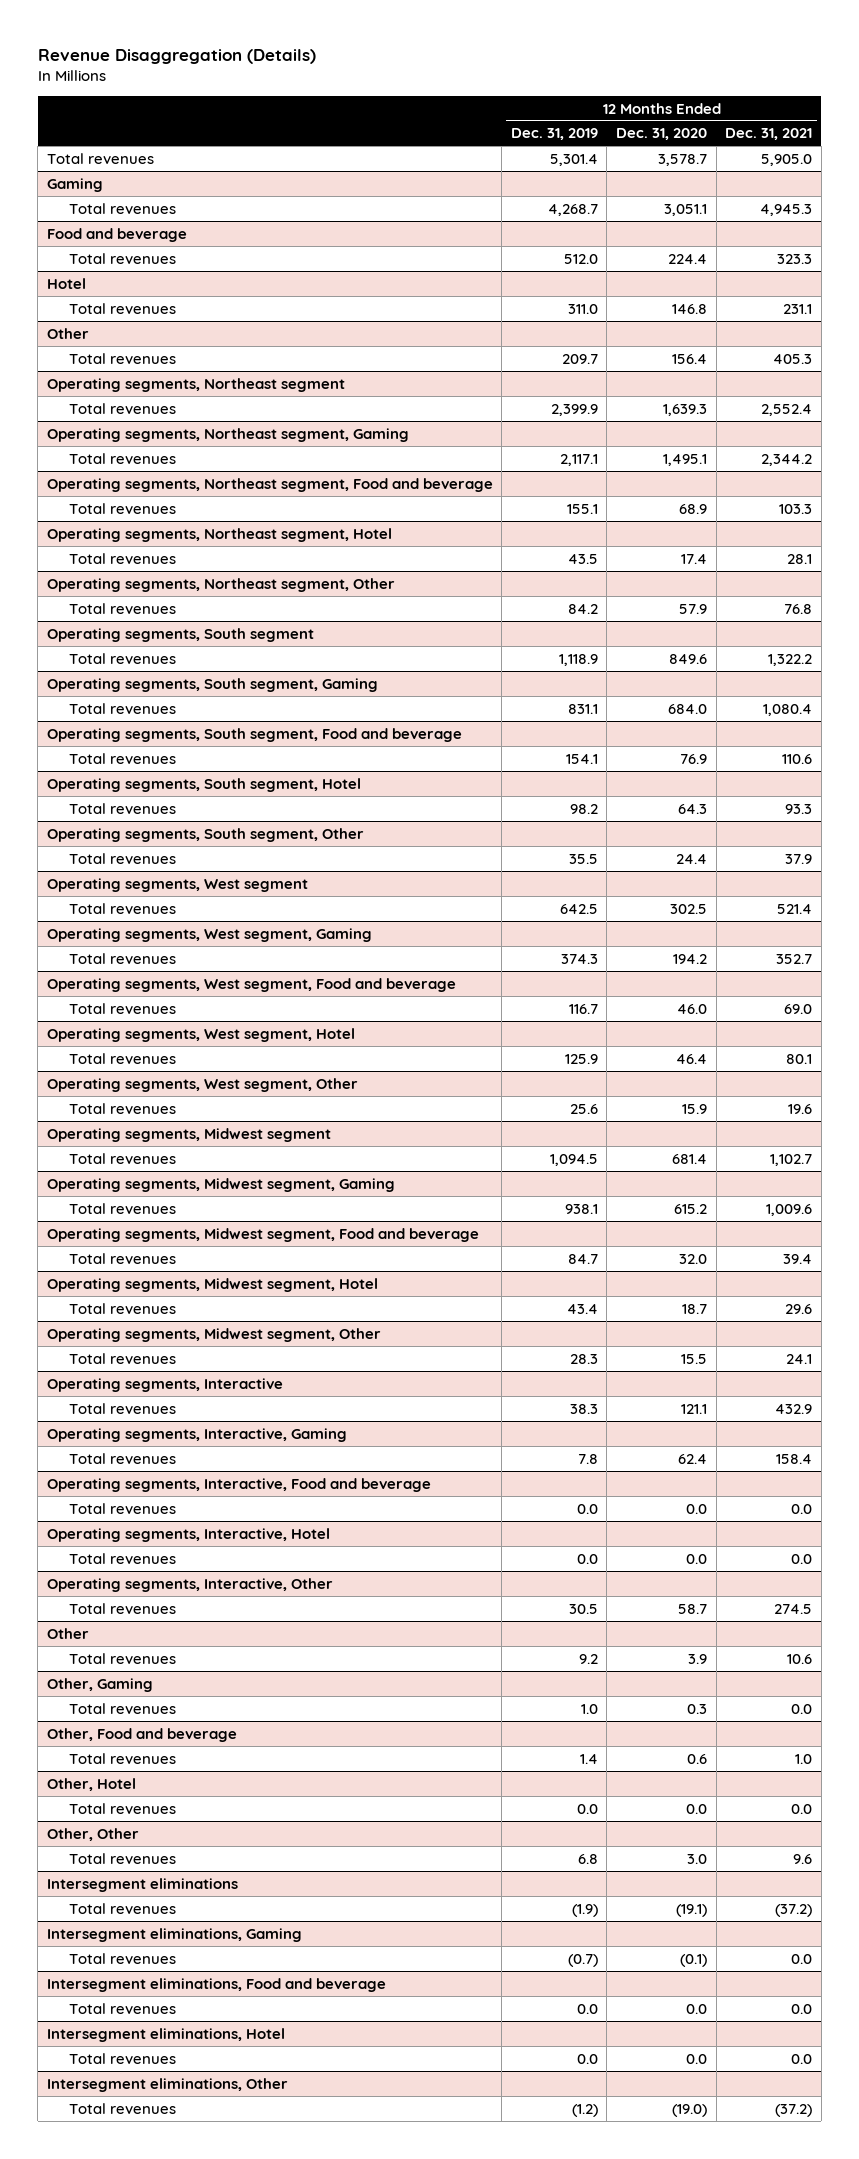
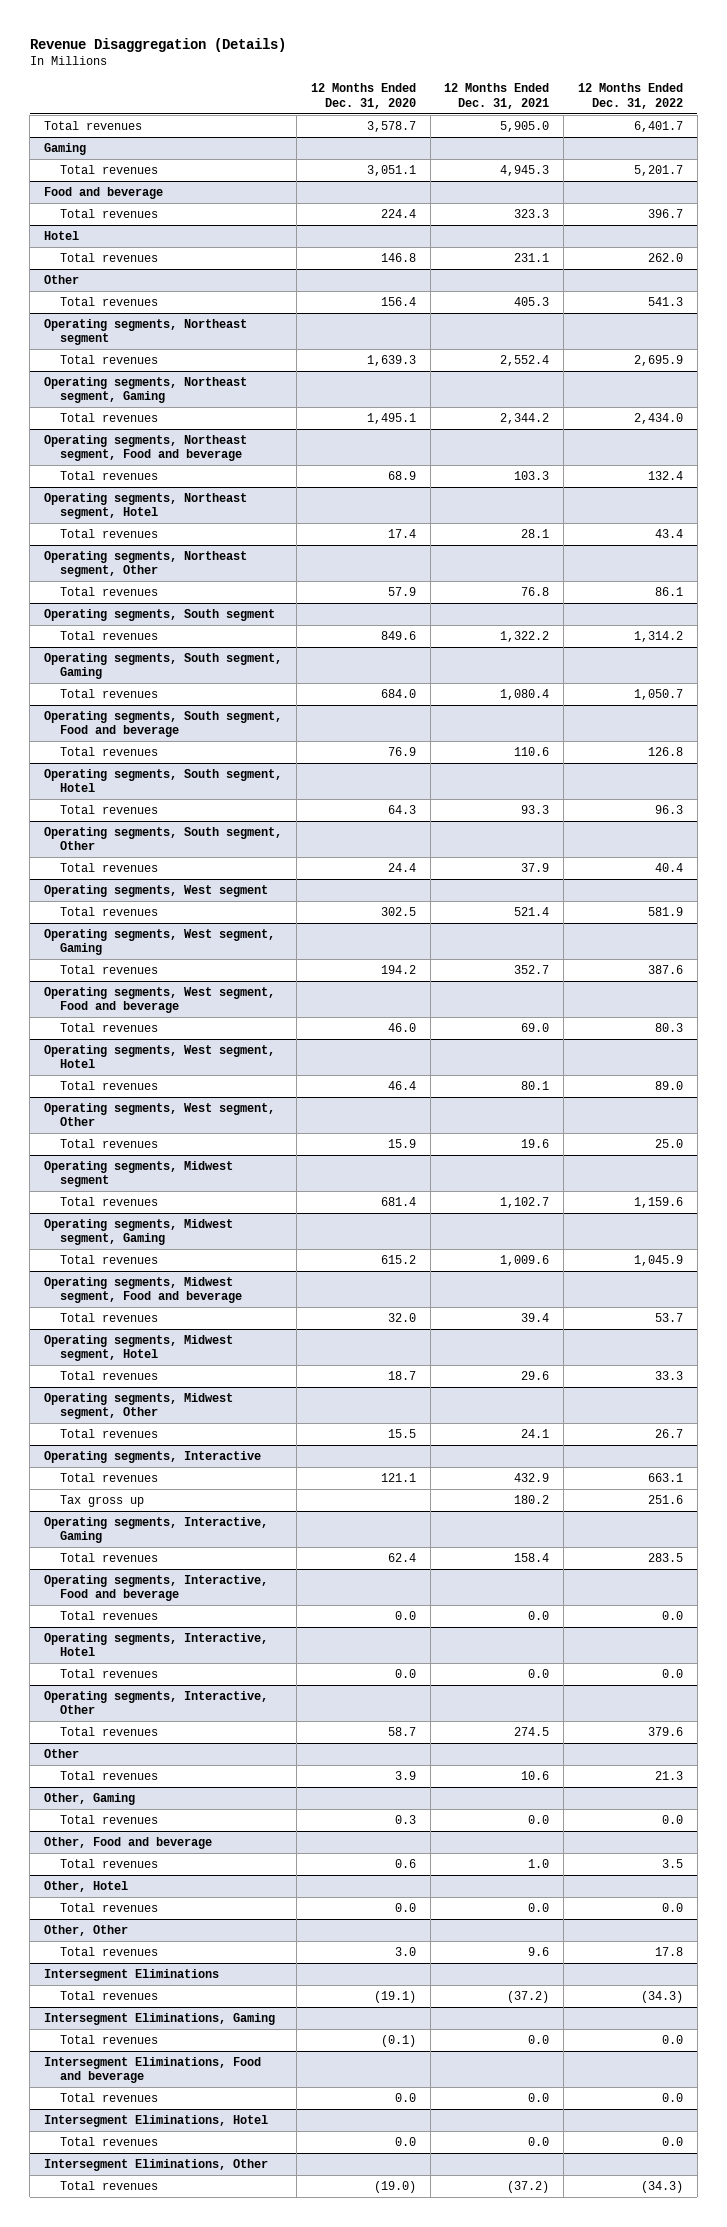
- | 12 Months Ended Dec. 31, 2019 | 12 Months Ended Dec. 31, 2020 | 12 Months Ended Dec. 31, 2021
+ | 12 Months Ended Dec. 31, 2020 | 12 Months Ended Dec. 31, 2021 | 12 Months Ended Dec. 31, 2022
@ Operating segments, Interactive
+ Tax gross up | | 180.2 | 251.6
- Intersegment eliminations
+ Intersegment Eliminations
- Intersegment eliminations, Gaming
+ Intersegment Eliminations, Gaming
- Intersegment eliminations, Food and beverage
+ Intersegment Eliminations, Food and beverage
- Intersegment eliminations, Hotel
+ Intersegment Eliminations, Hotel
- Intersegment eliminations, Other
+ Intersegment Eliminations, Other

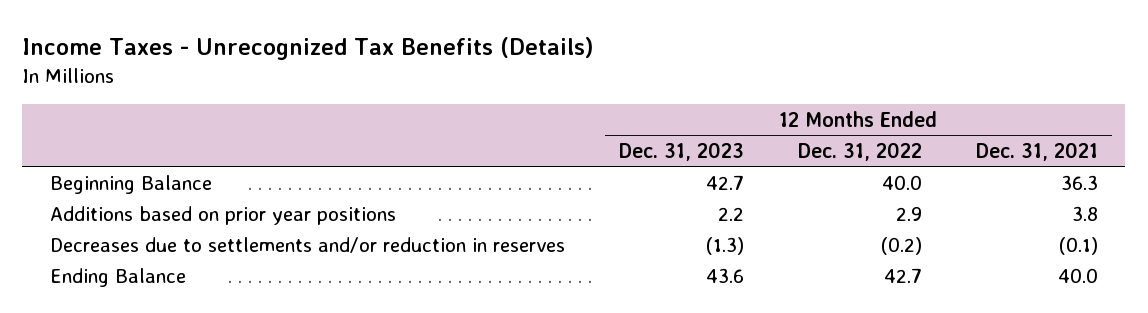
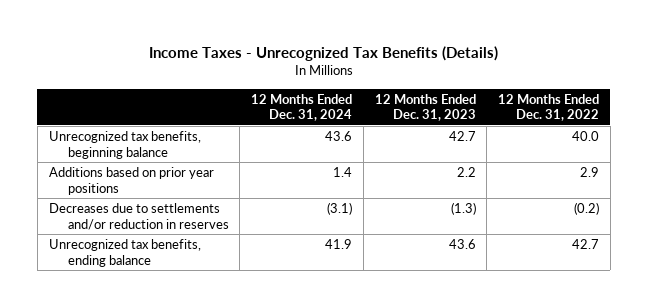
- | 12 Months Ended Dec. 31, 2023 | 12 Months Ended Dec. 31, 2022 | 12 Months Ended Dec. 31, 2021
+ | 12 Months Ended Dec. 31, 2024 | 12 Months Ended Dec. 31, 2023 | 12 Months Ended Dec. 31, 2022
- Beginning Balance | 42.7 | 40.0 | 36.3
+ Unrecognized tax benefits, beginning balance | 43.6 | 42.7 | 40.0
- Ending Balance | 43.6 | 42.7 | 40.0
+ Unrecognized tax benefits, ending balance | 41.9 | 43.6 | 42.7

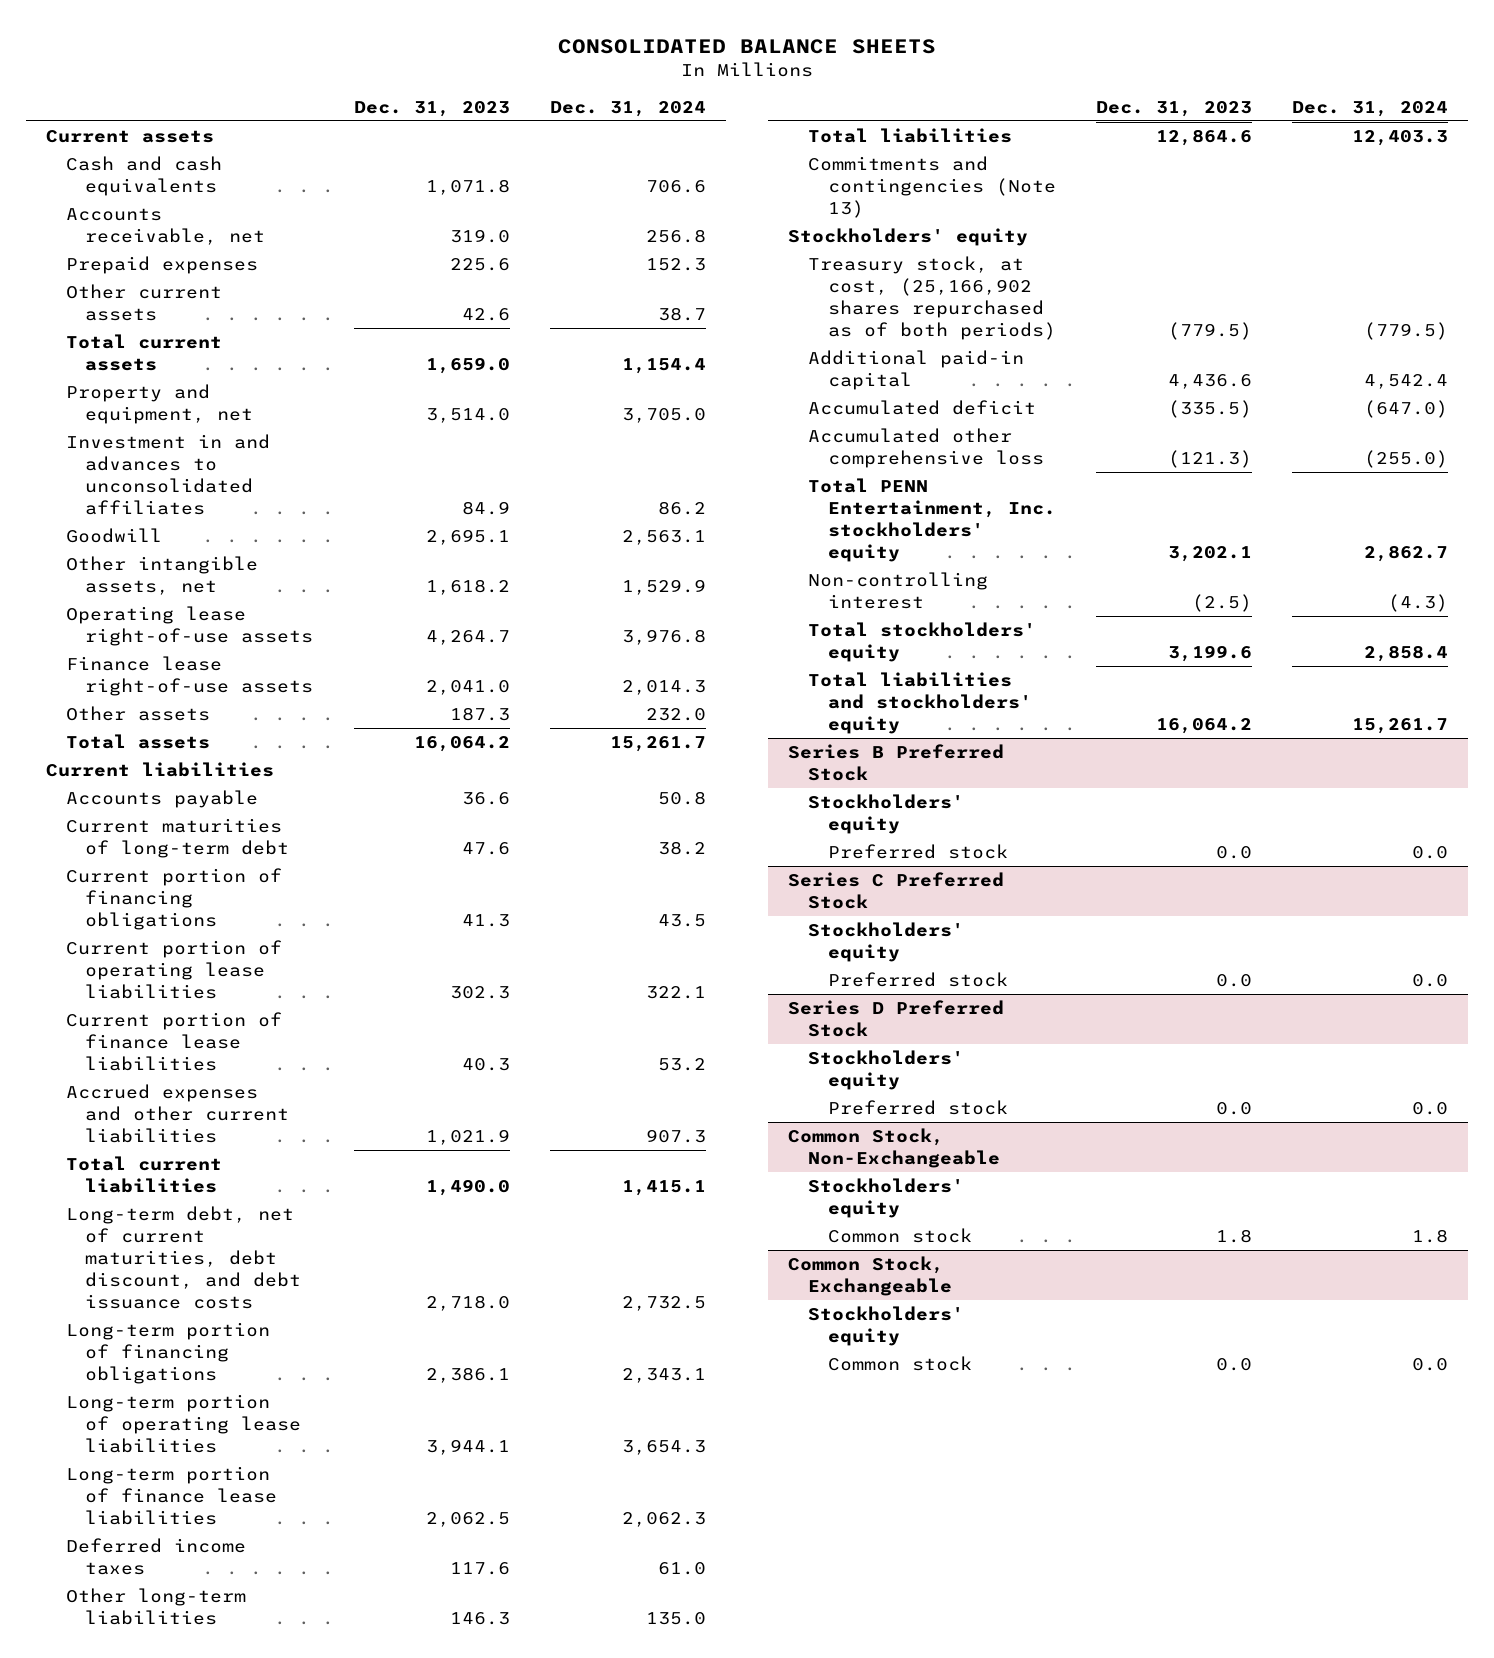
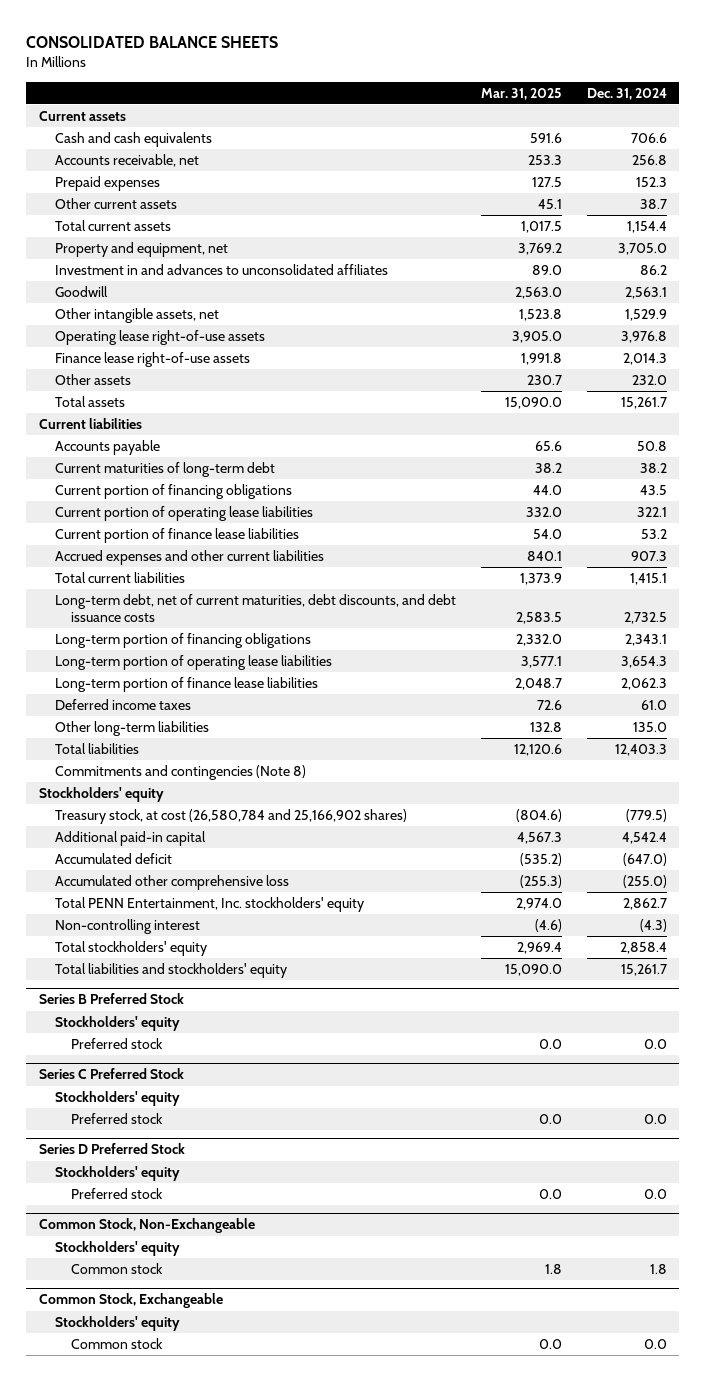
- | Dec. 31, 2023 | Dec. 31, 2024
+ | Mar. 31, 2025 | Dec. 31, 2024
- Long-term debt, net of current maturities, debt discount, and debt issuance costs | 2,718.0 | 2,732.5
+ Long-term debt, net of current maturities, debt discounts, and debt issuance costs | 2,583.5 | 2,732.5
- Commitments and contingencies (Note 13)
+ Commitments and contingencies (Note 8)
- Treasury stock, at cost, (25,166,902 shares repurchased as of both periods) | (779.5) | (779.5)
+ Treasury stock, at cost (26,580,784 and 25,166,902 shares) | (804.6) | (779.5)

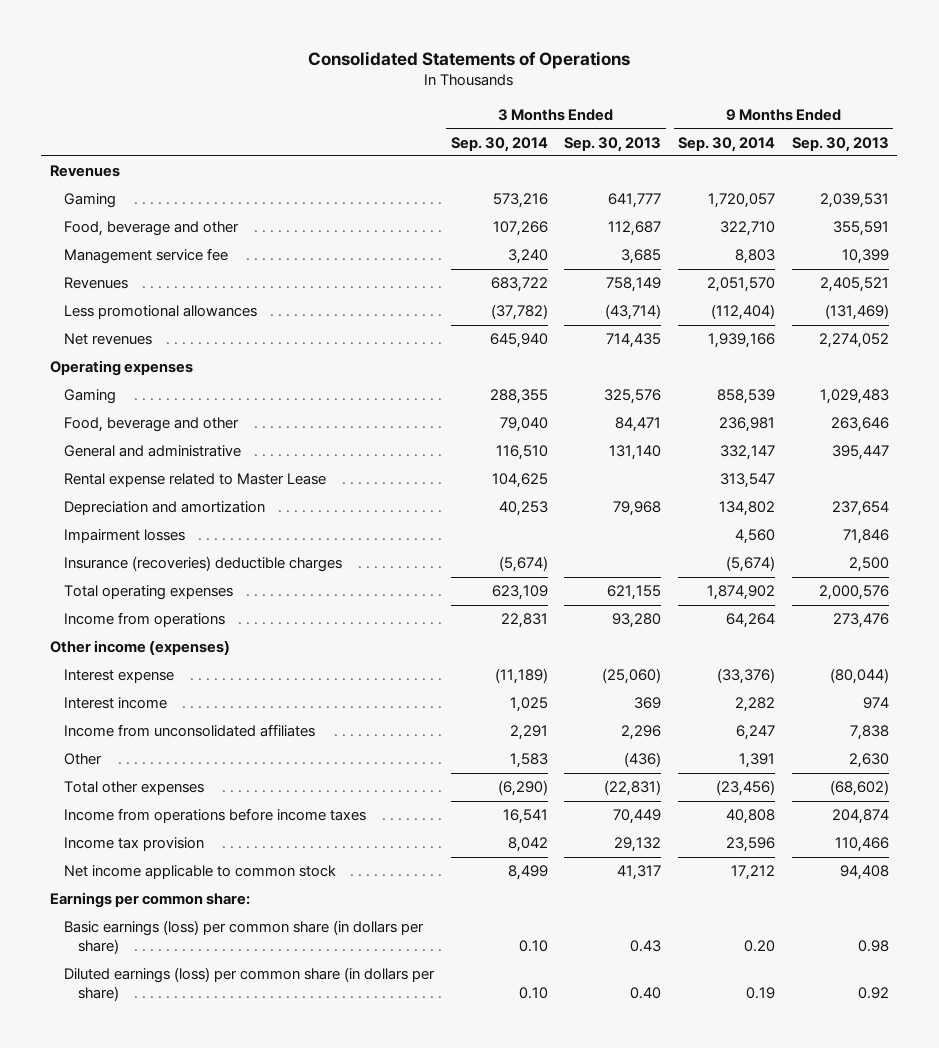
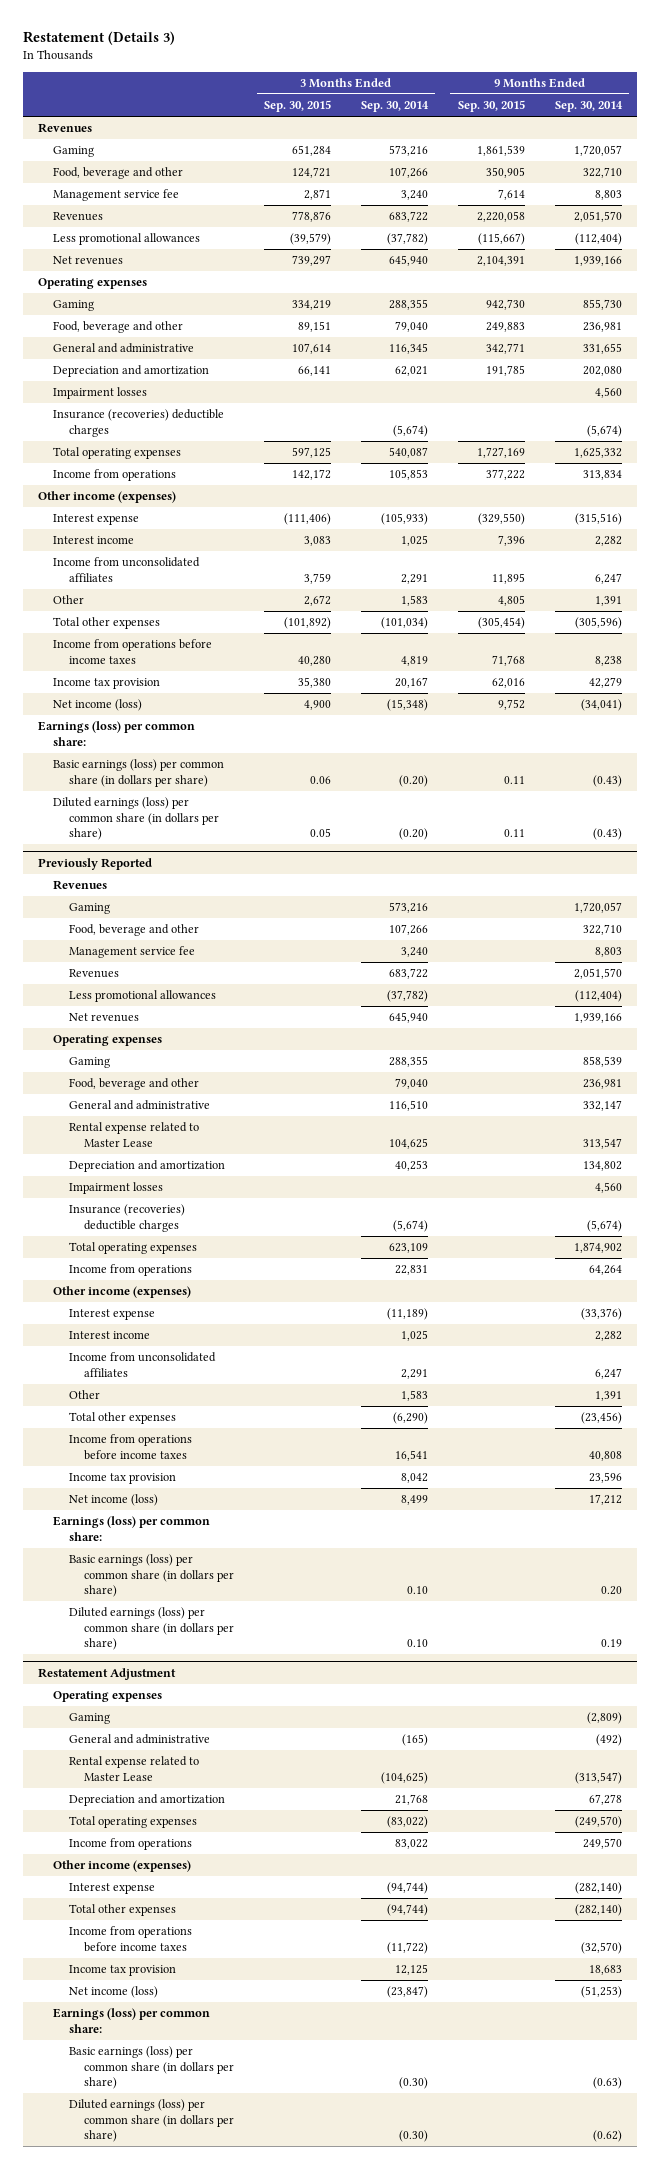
- Consolidated Statements of Operations
+ Restatement (Details 3)
- | 3 Months Ended Sep. 30, 2014 | 3 Months Ended Sep. 30, 2013 | 9 Months Ended Sep. 30, 2014 | 9 Months Ended Sep. 30, 2013
+ | 3 Months Ended Sep. 30, 2015 | 3 Months Ended Sep. 30, 2014 | 9 Months Ended Sep. 30, 2015 | 9 Months Ended Sep. 30, 2014
+ Gaming | 334,219 | 288,355 | 942,730 | 855,730
+ Food, beverage and other | 89,151 | 79,040 | 249,883 | 236,981
+ General and administrative | 107,614 | 116,345 | 342,771 | 331,655
+ Depreciation and amortization | 66,141 | 62,021 | 191,785 | 202,080
+ Impairment losses | | | | 4,560
+ Insurance (recoveries) deductible charges | | (5,674) | | (5,674)
+ Total operating expenses | 597,125 | 540,087 | 1,727,169 | 1,625,332
+ Income from operations | 142,172 | 105,853 | 377,222 | 313,834
+ Other income (expenses)
+ Interest expense | (111,406) | (105,933) | (329,550) | (315,516)
+ Interest income | 3,083 | 1,025 | 7,396 | 2,282
+ Income from unconsolidated affiliates | 3,759 | 2,291 | 11,895 | 6,247
+ Other | 2,672 | 1,583 | 4,805 | 1,391
+ Total other expenses | (101,892) | (101,034) | (305,454) | (305,596)
+ Income from operations before income taxes | 40,280 | 4,819 | 71,768 | 8,238
+ Income tax provision | 35,380 | 20,167 | 62,016 | 42,279
+ Net income (loss) | 4,900 | (15,348) | 9,752 | (34,041)
+ Earnings (loss) per common share:
+ Basic earnings (loss) per common share (in dollars per share) | 0.06 | (0.20) | 0.11 | (0.43)
+ Diluted earnings (loss) per common share (in dollars per share) | 0.05 | (0.20) | 0.11 | (0.43)
+ Previously Reported
+ Revenues
+ Gaming | | 573,216 | | 1,720,057
+ Food, beverage and other | | 107,266 | | 322,710
+ Management service fee | | 3,240 | | 8,803
+ Revenues | | 683,722 | | 2,051,570
+ Less promotional allowances | | (37,782) | | (112,404)
+ Net revenues | | 645,940 | | 1,939,166
+ Operating expenses
- Net income applicable to common stock | 8,499 | 41,317 | 17,212 | 94,408
- Earnings per common share:
+ Net income (loss) | | 8,499 | | 17,212
+ Earnings (loss) per common share:
+ Restatement Adjustment
+ Operating expenses
+ Gaming | | | | (2,809)
+ General and administrative | | (165) | | (492)
+ Rental expense related to Master Lease | | (104,625) | | (313,547)
+ Depreciation and amortization | | 21,768 | | 67,278
+ Total operating expenses | | (83,022) | | (249,570)
+ Income from operations | | 83,022 | | 249,570
+ Other income (expenses)
+ Interest expense | | (94,744) | | (282,140)
+ Total other expenses | | (94,744) | | (282,140)
+ Income from operations before income taxes | | (11,722) | | (32,570)
+ Income tax provision | | 12,125 | | 18,683
+ Net income (loss) | | (23,847) | | (51,253)
+ Earnings (loss) per common share:
+ Basic earnings (loss) per common share (in dollars per share) | | (0.30) | | (0.63)
+ Diluted earnings (loss) per common share (in dollars per share) | | (0.30) | | (0.62)

